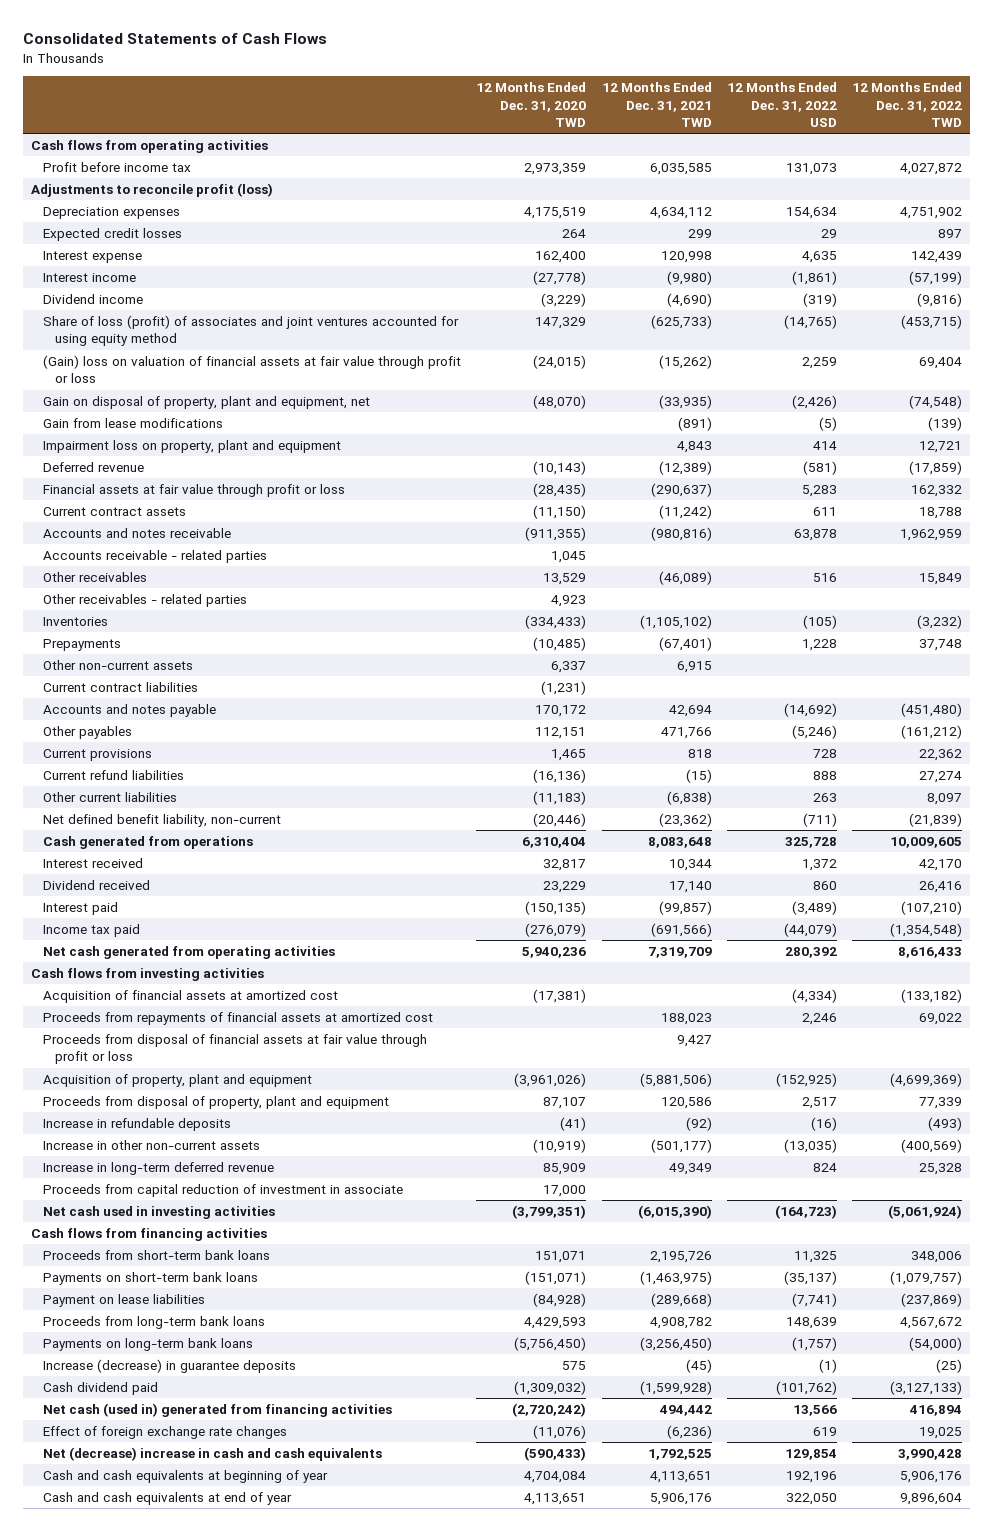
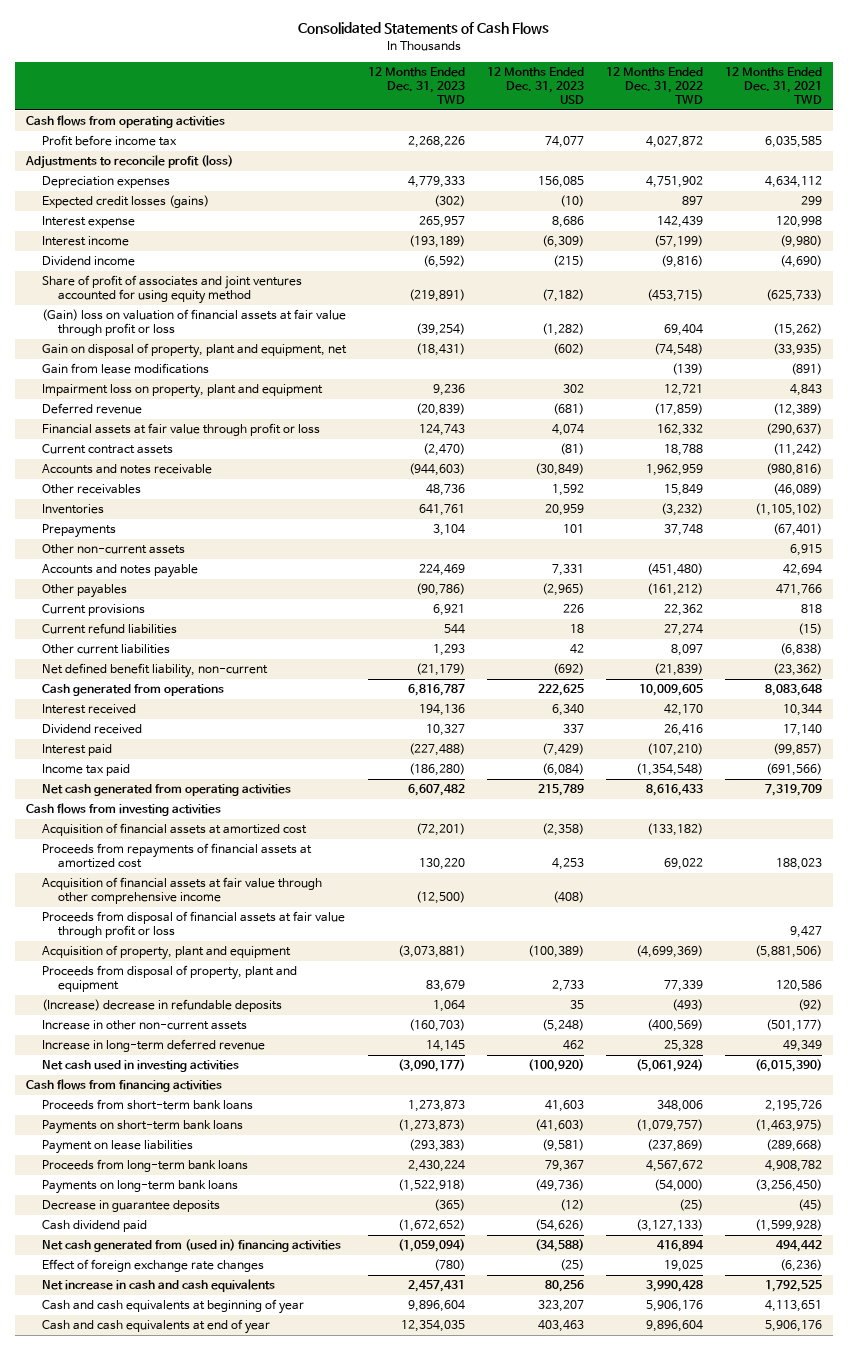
- | 12 Months Ended Dec. 31, 2020 TWD | 12 Months Ended Dec. 31, 2021 TWD | 12 Months Ended Dec. 31, 2022 USD | 12 Months Ended Dec. 31, 2022 TWD
+ | 12 Months Ended Dec. 31, 2023 TWD | 12 Months Ended Dec. 31, 2023 USD | 12 Months Ended Dec. 31, 2022 TWD | 12 Months Ended Dec. 31, 2021 TWD
- Expected credit losses | 264 | 299 | 29 | 897
+ Expected credit losses (gains) | (302) | (10) | 897 | 299
- Share of loss (profit) of associates and joint ventures accounted for using equity method | 147,329 | (625,733) | (14,765) | (453,715)
+ Share of profit of associates and joint ventures accounted for using equity method | (219,891) | (7,182) | (453,715) | (625,733)
- Accounts receivable - related parties | 1,045 | | |
- Other receivables - related parties | 4,923 | | |
- Current contract liabilities | (1,231) | | |
+ Acquisition of financial assets at fair value through other comprehensive income | (12,500) | (408) | |
- Increase in refundable deposits | (41) | (92) | (16) | (493)
+ (Increase) decrease in refundable deposits | 1,064 | 35 | (493) | (92)
- Proceeds from capital reduction of investment in associate | 17,000 | | |
- Increase (decrease) in guarantee deposits | 575 | (45) | (1) | (25)
+ Decrease in guarantee deposits | (365) | (12) | (25) | (45)
- Net cash (used in) generated from financing activities | (2,720,242) | 494,442 | 13,566 | 416,894
+ Net cash generated from (used in) financing activities | (1,059,094) | (34,588) | 416,894 | 494,442
- Net (decrease) increase in cash and cash equivalents | (590,433) | 1,792,525 | 129,854 | 3,990,428
+ Net increase in cash and cash equivalents | 2,457,431 | 80,256 | 3,990,428 | 1,792,525

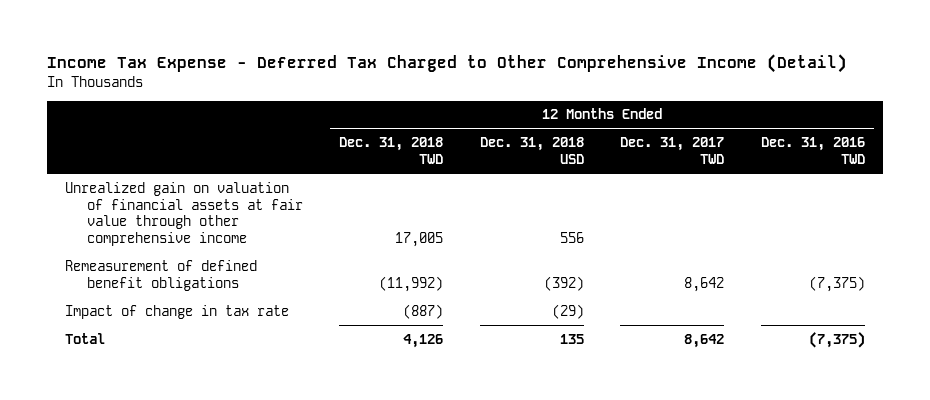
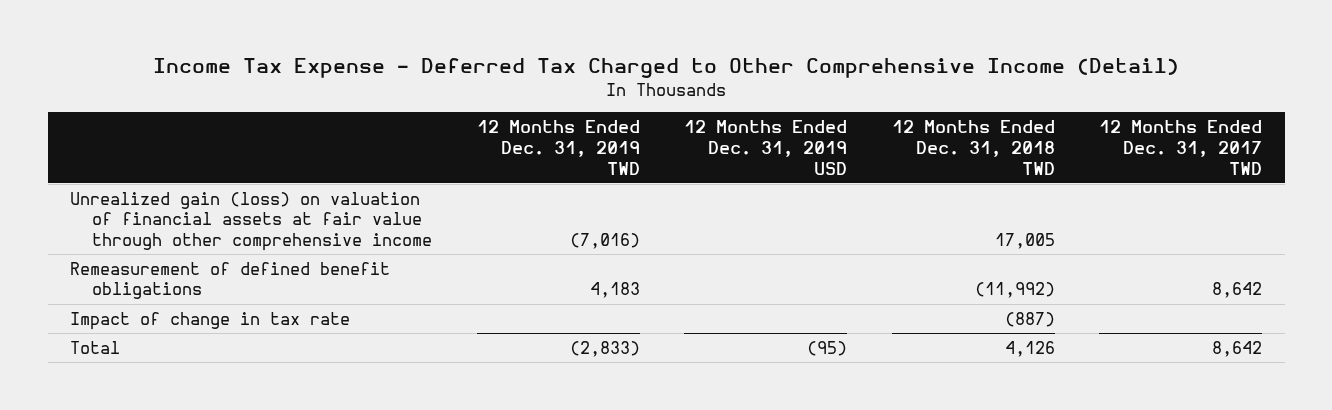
- | 12 Months Ended Dec. 31, 2018 TWD | 12 Months Ended Dec. 31, 2018 USD | 12 Months Ended Dec. 31, 2017 TWD | 12 Months Ended Dec. 31, 2016 TWD
+ | 12 Months Ended Dec. 31, 2019 TWD | 12 Months Ended Dec. 31, 2019 USD | 12 Months Ended Dec. 31, 2018 TWD | 12 Months Ended Dec. 31, 2017 TWD
- Unrealized gain on valuation of financial assets at fair value through other comprehensive income | 17,005 | 556 | |
+ Unrealized gain (loss) on valuation of financial assets at fair value through other comprehensive income | (7,016) | | 17,005 |

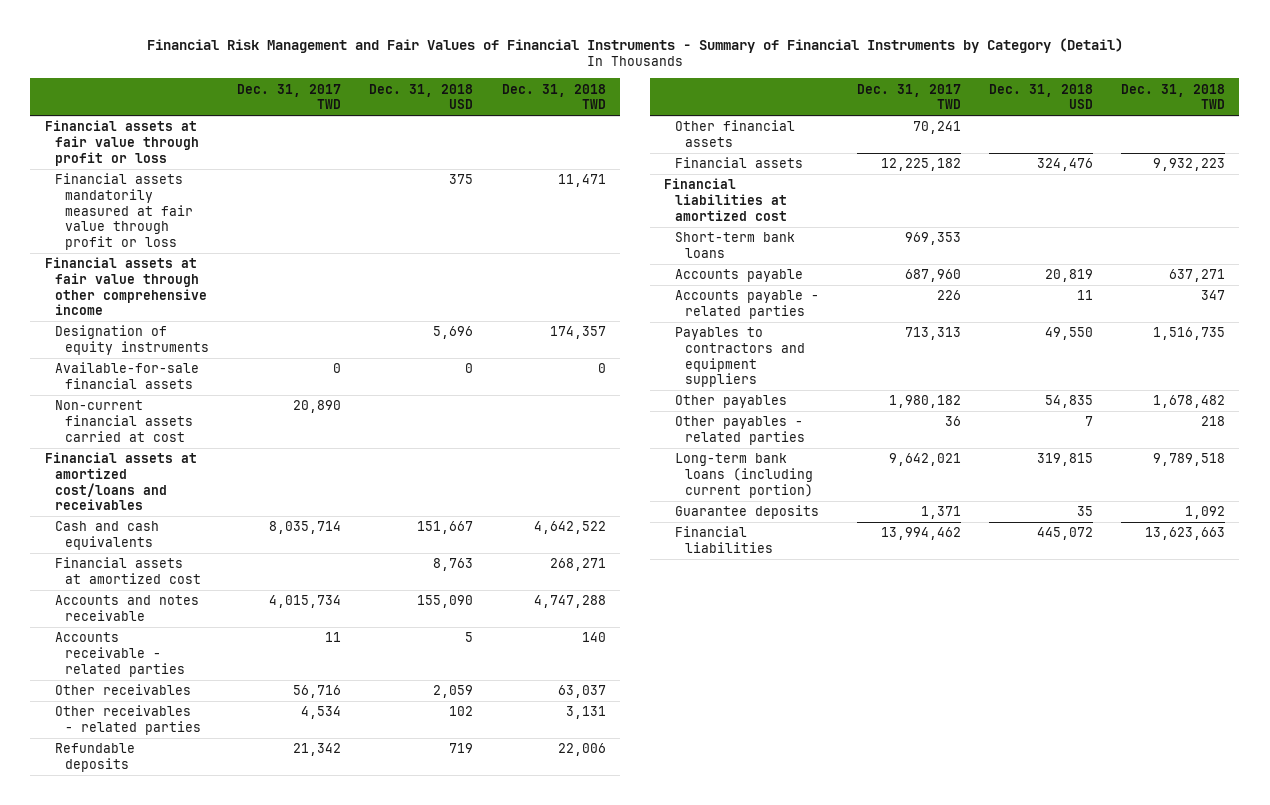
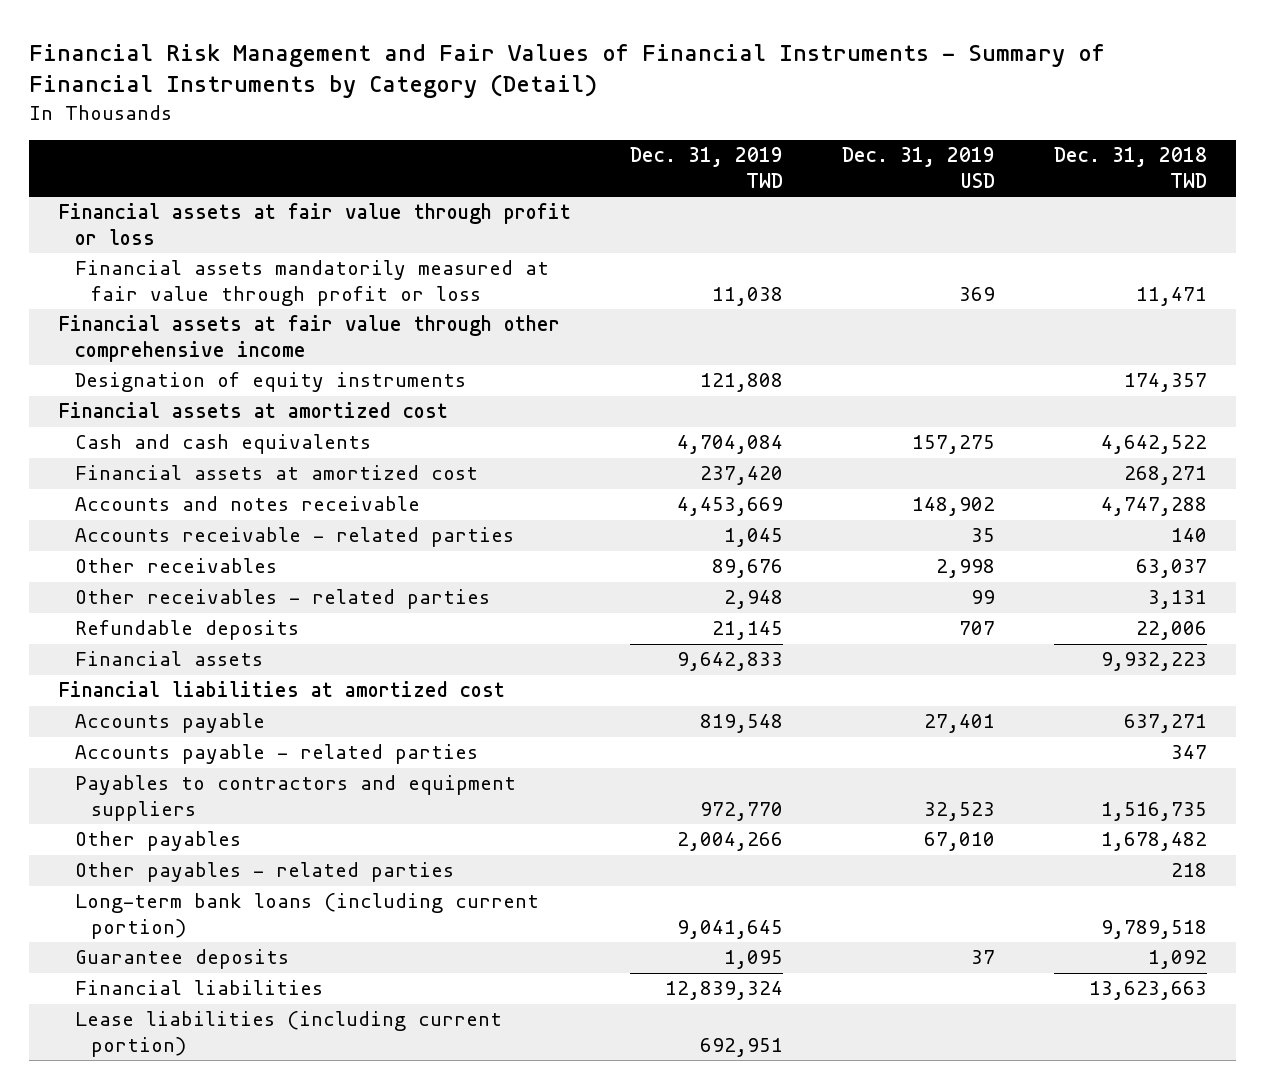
- | Dec. 31, 2017 TWD | Dec. 31, 2018 USD | Dec. 31, 2018 TWD
+ | Dec. 31, 2019 TWD | Dec. 31, 2019 USD | Dec. 31, 2018 TWD
- Available-for-sale financial assets | 0 | 0 | 0
- Non-current financial assets carried at cost | 20,890 | |
- Financial assets at amortized cost/loans and receivables
+ Financial assets at amortized cost
- Other financial assets | 70,241 | |
- Short-term bank loans | 969,353 | |
+ Lease liabilities (including current portion) | 692,951 | |

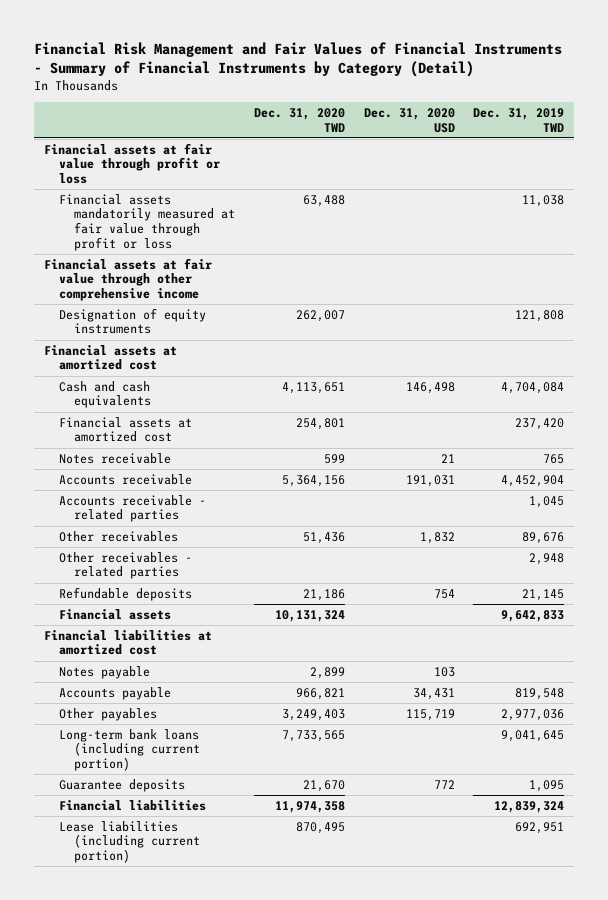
- | Dec. 31, 2019 TWD | Dec. 31, 2019 USD | Dec. 31, 2018 TWD
+ | Dec. 31, 2020 TWD | Dec. 31, 2020 USD | Dec. 31, 2019 TWD
- Accounts and notes receivable | 4,453,669 | 148,902 | 4,747,288
+ Notes receivable | 599 | 21 | 765
+ Accounts receivable | 5,364,156 | 191,031 | 4,452,904
+ Notes payable | 2,899 | 103 |
- Accounts payable - related parties | | | 347
- Payables to contractors and equipment suppliers | 972,770 | 32,523 | 1,516,735
- Other payables | 2,004,266 | 67,010 | 1,678,482
- Other payables - related parties | | | 218
+ Other payables | 3,249,403 | 115,719 | 2,977,036

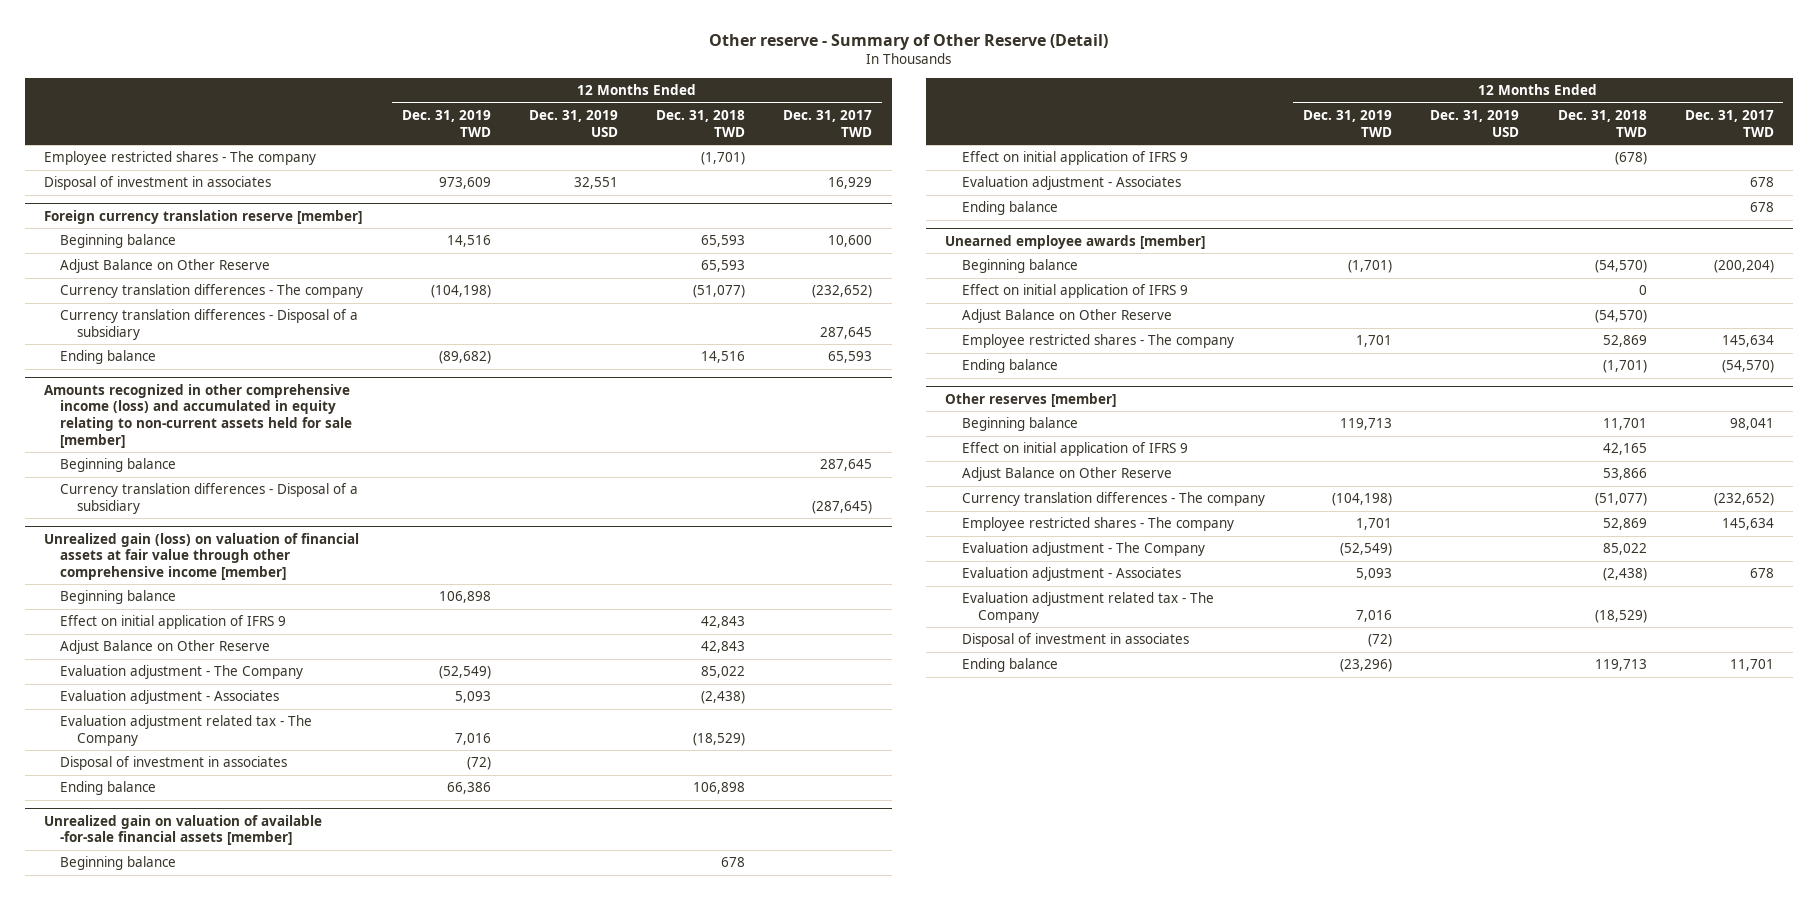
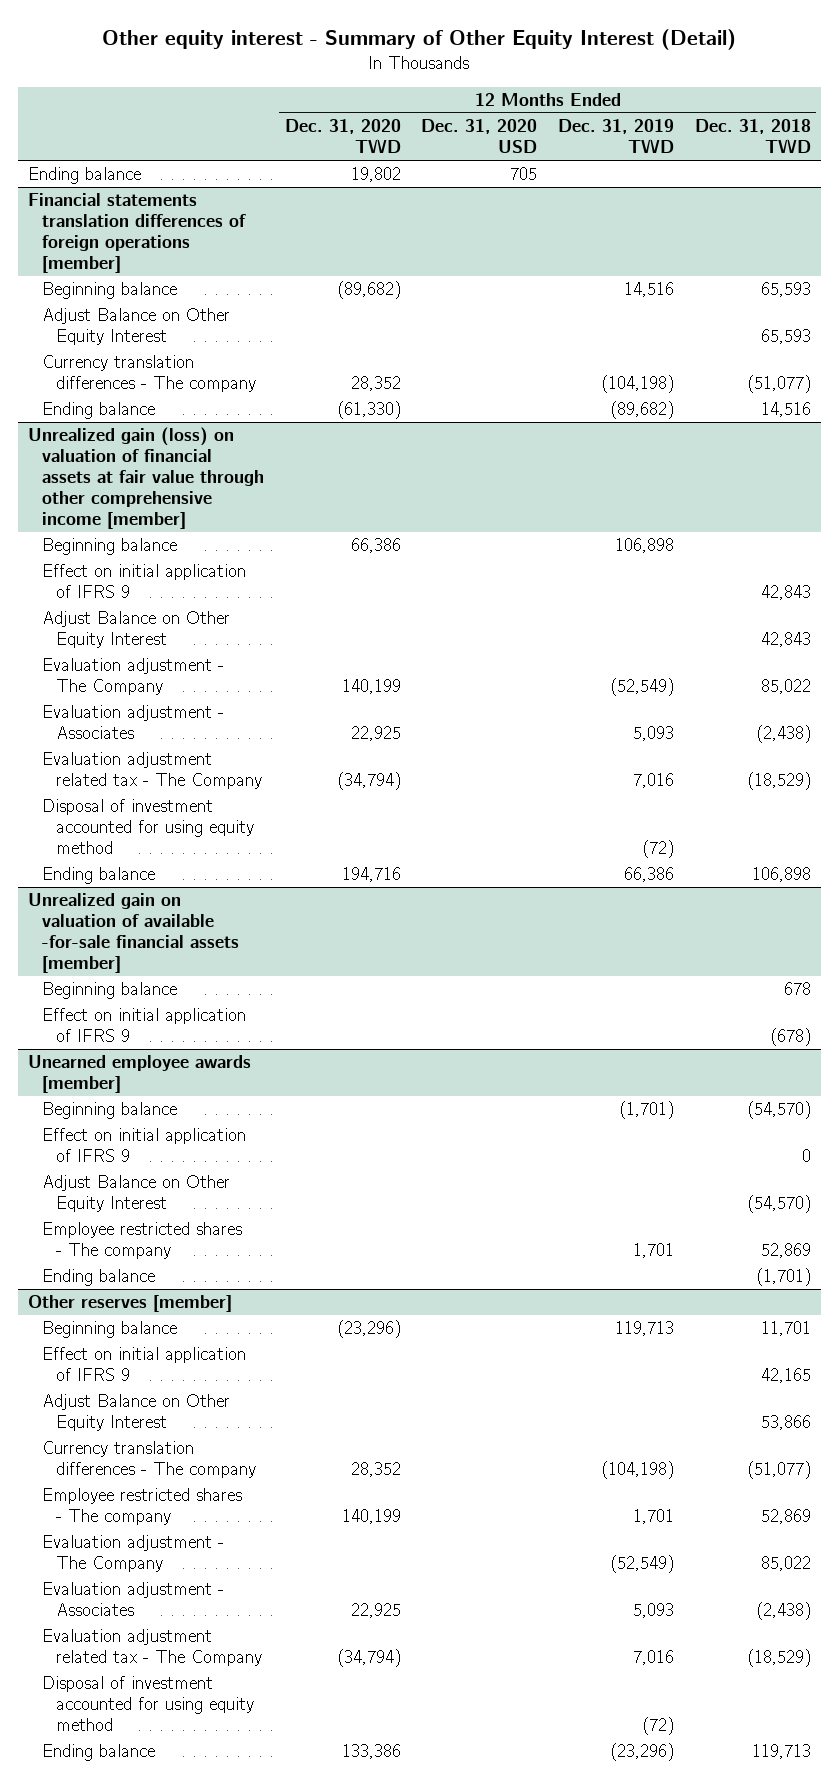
- Other reserve - Summary of Other Reserve (Detail)
+ Other equity interest - Summary of Other Equity Interest (Detail)
- | 12 Months Ended Dec. 31, 2019 TWD | 12 Months Ended Dec. 31, 2019 USD | 12 Months Ended Dec. 31, 2018 TWD | 12 Months Ended Dec. 31, 2017 TWD
+ | 12 Months Ended Dec. 31, 2020 TWD | 12 Months Ended Dec. 31, 2020 USD | 12 Months Ended Dec. 31, 2019 TWD | 12 Months Ended Dec. 31, 2018 TWD
- Employee restricted shares - The company | | | (1,701) |
- Disposal of investment in associates | 973,609 | 32,551 | | 16,929
- Foreign currency translation reserve [member]
+ Ending balance | 19,802 | 705 | |
+ Financial statements translation differences of foreign operations [member]
- Adjust Balance on Other Reserve | | | 65,593 |
+ Adjust Balance on Other Equity Interest | | | | 65,593
- Currency translation differences - Disposal of a subsidiary | | | | 287,645
- Amounts recognized in other comprehensive income (loss) and accumulated in equity relating to non-current assets held for sale [member]
- Beginning balance | | | | 287,645
- Currency translation differences - Disposal of a subsidiary | | | | (287,645)
@ Unrealized gain (loss) on valuation of financial assets at fair value through other comprehensive income [member]
- Adjust Balance on Other Reserve | | | 42,843 |
+ Adjust Balance on Other Equity Interest | | | | 42,843
- Disposal of investment in associates | (72) | | |
+ Disposal of investment accounted for using equity method | | | (72) |
@ Unrealized gain on valuation of available -for-sale financial assets [member]
- Evaluation adjustment - Associates | | | | 678
- Ending balance | | | | 678
@ Unearned employee awards [member]
- Adjust Balance on Other Reserve | | | (54,570) |
+ Adjust Balance on Other Equity Interest | | | | (54,570)
@ Other reserves [member]
- Adjust Balance on Other Reserve | | | 53,866 |
+ Adjust Balance on Other Equity Interest | | | | 53,866
- Disposal of investment in associates | (72) | | |
+ Disposal of investment accounted for using equity method | | | (72) |

